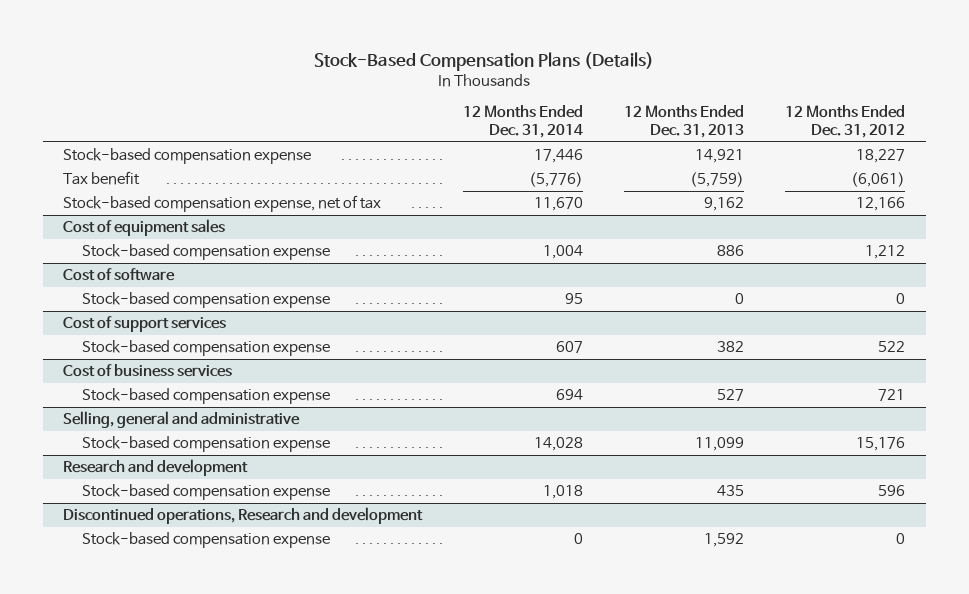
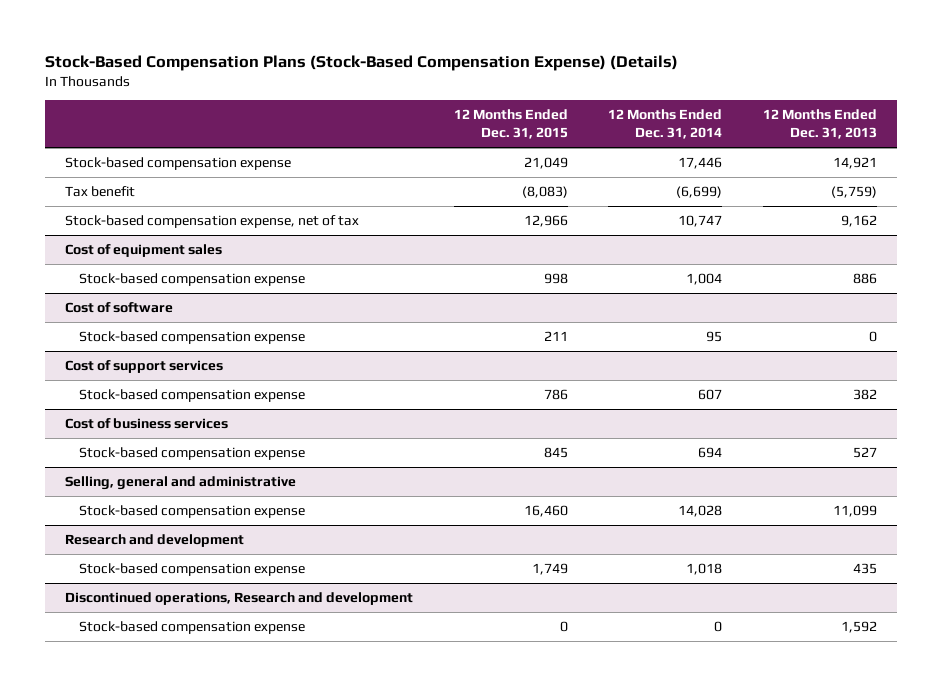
- Stock-Based Compensation Plans (Details)
+ Stock-Based Compensation Plans (Stock-Based Compensation Expense) (Details)
- | 12 Months Ended Dec. 31, 2014 | 12 Months Ended Dec. 31, 2013 | 12 Months Ended Dec. 31, 2012
+ | 12 Months Ended Dec. 31, 2015 | 12 Months Ended Dec. 31, 2014 | 12 Months Ended Dec. 31, 2013
- Tax benefit | (5,776) | (5,759) | (6,061)
- Stock-based compensation expense, net of tax | 11,670 | 9,162 | 12,166
+ Tax benefit | (8,083) | (6,699) | (5,759)
+ Stock-based compensation expense, net of tax | 12,966 | 10,747 | 9,162

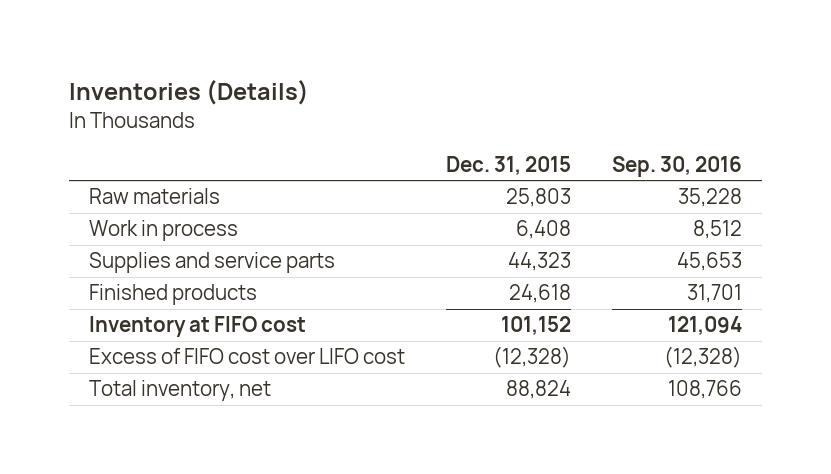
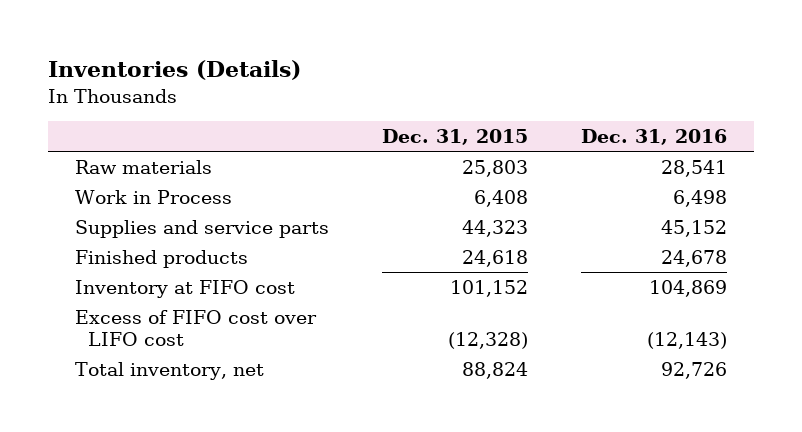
- | Dec. 31, 2015 | Sep. 30, 2016
+ | Dec. 31, 2015 | Dec. 31, 2016
- Work in process | 6,408 | 8,512
+ Work in Process | 6,408 | 6,498

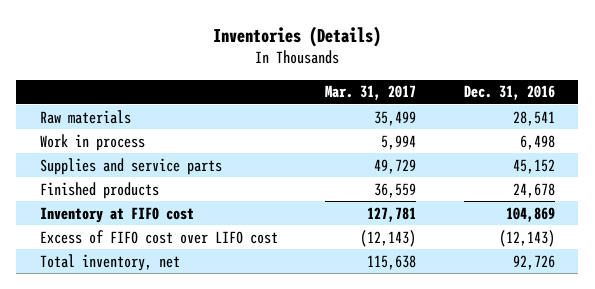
- | Dec. 31, 2015 | Dec. 31, 2016
+ | Mar. 31, 2017 | Dec. 31, 2016
- Work in Process | 6,408 | 6,498
+ Work in process | 5,994 | 6,498

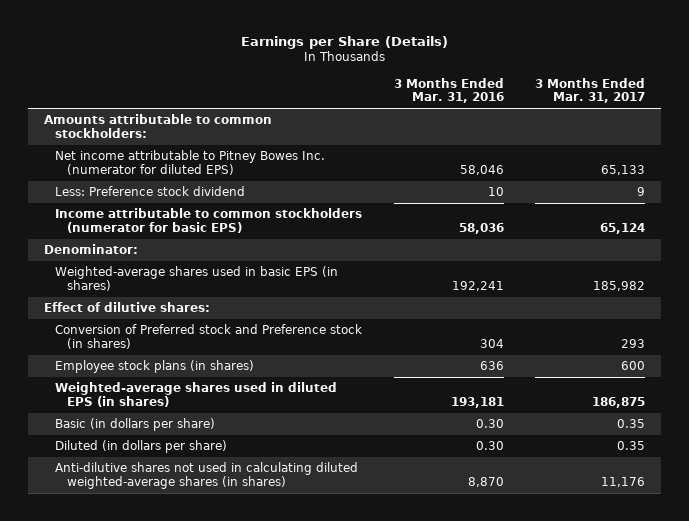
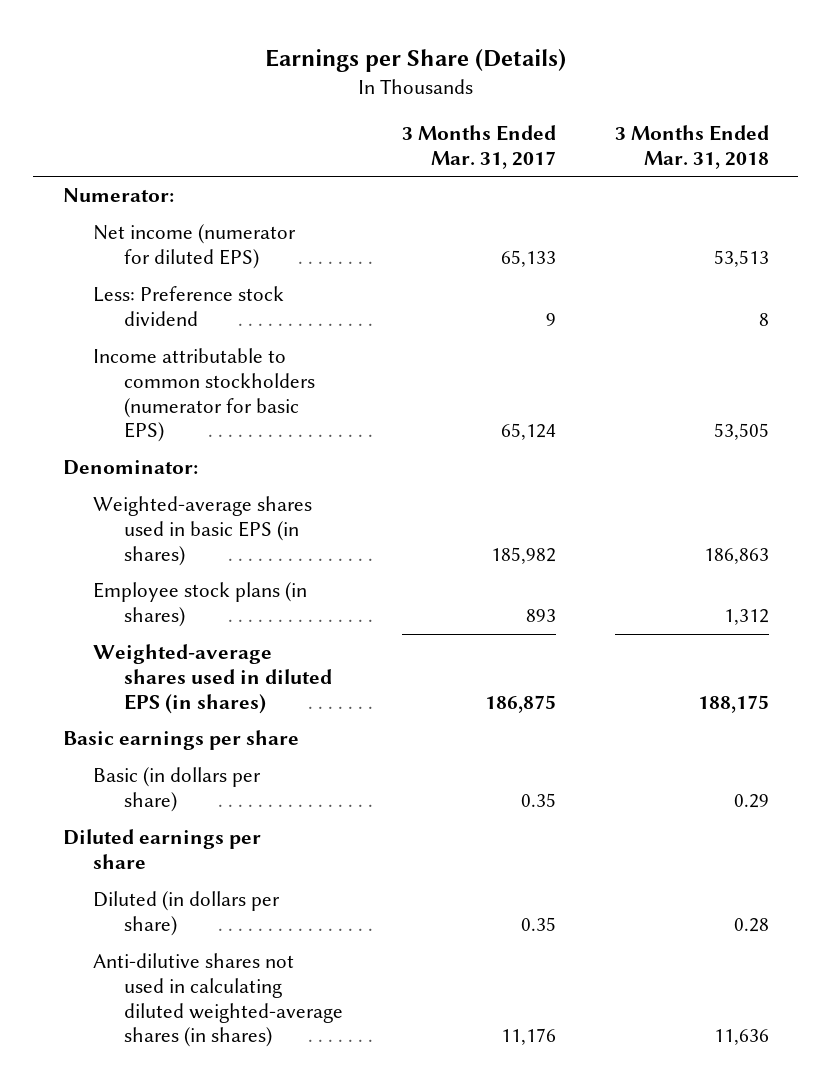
- | 3 Months Ended Mar. 31, 2016 | 3 Months Ended Mar. 31, 2017
+ | 3 Months Ended Mar. 31, 2017 | 3 Months Ended Mar. 31, 2018
- Amounts attributable to common stockholders:
- Net income attributable to Pitney Bowes Inc. (numerator for diluted EPS) | 58,046 | 65,133
+ Numerator:
+ Net income (numerator for diluted EPS) | 65,133 | 53,513
- Effect of dilutive shares:
- Conversion of Preferred stock and Preference stock (in shares) | 304 | 293
- Employee stock plans (in shares) | 636 | 600
+ Employee stock plans (in shares) | 893 | 1,312
+ Basic earnings per share
+ Diluted earnings per share

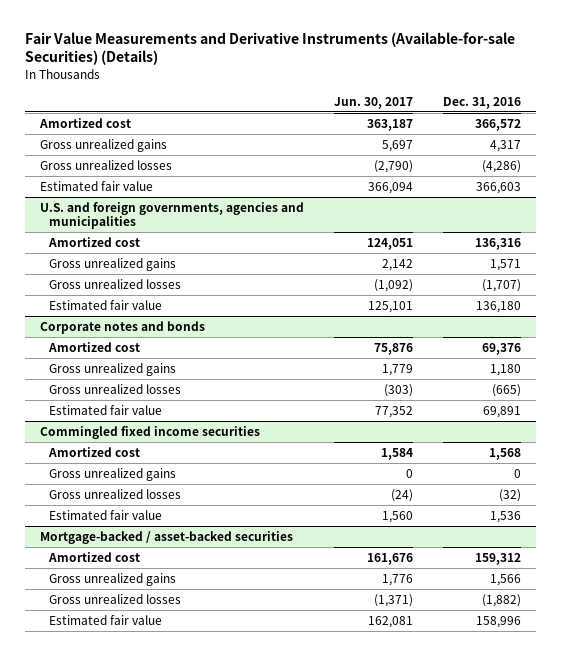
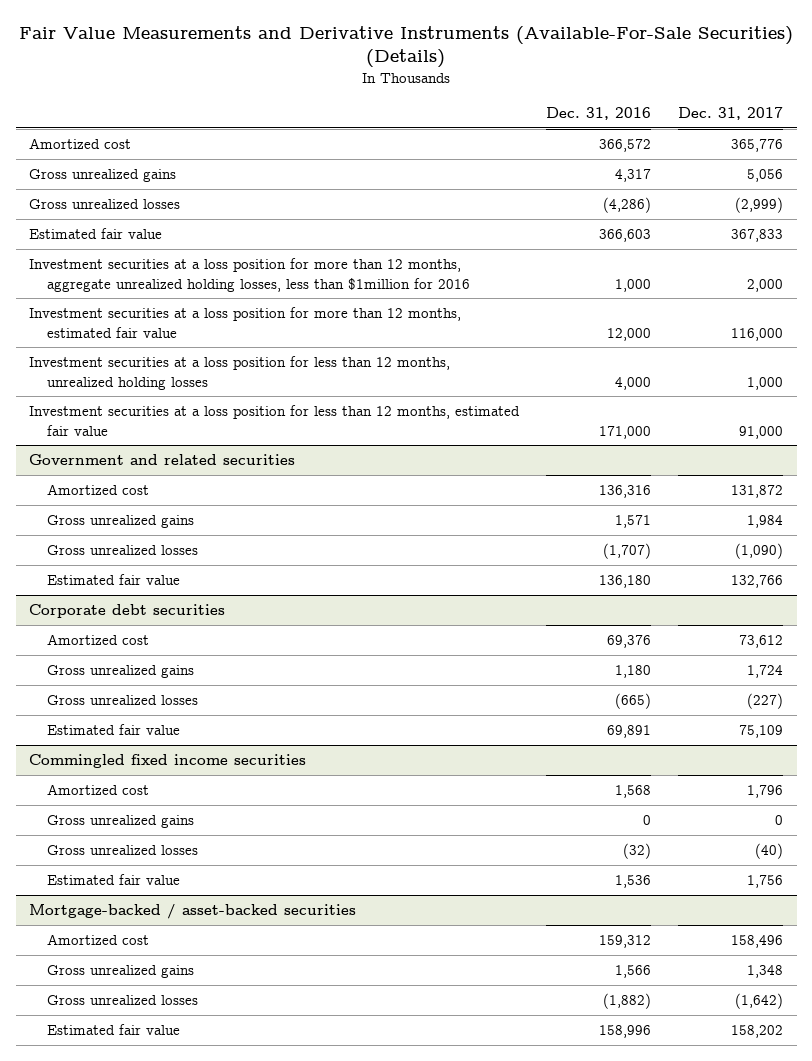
- Fair Value Measurements and Derivative Instruments (Available-for-sale Securities) (Details)
+ Fair Value Measurements and Derivative Instruments (Available-For-Sale Securities) (Details)
- | Jun. 30, 2017 | Dec. 31, 2016
+ | Dec. 31, 2016 | Dec. 31, 2017
- U.S. and foreign governments, agencies and municipalities
+ Investment securities at a loss position for more than 12 months, aggregate unrealized holding losses, less than $1million for 2016 | 1,000 | 2,000
+ Investment securities at a loss position for more than 12 months, estimated fair value | 12,000 | 116,000
+ Investment securities at a loss position for less than 12 months, unrealized holding losses | 4,000 | 1,000
+ Investment securities at a loss position for less than 12 months, estimated fair value | 171,000 | 91,000
+ Government and related securities
- Corporate notes and bonds
+ Corporate debt securities

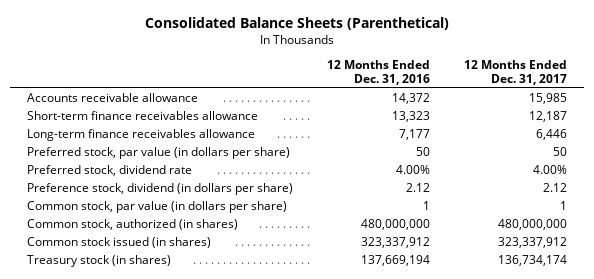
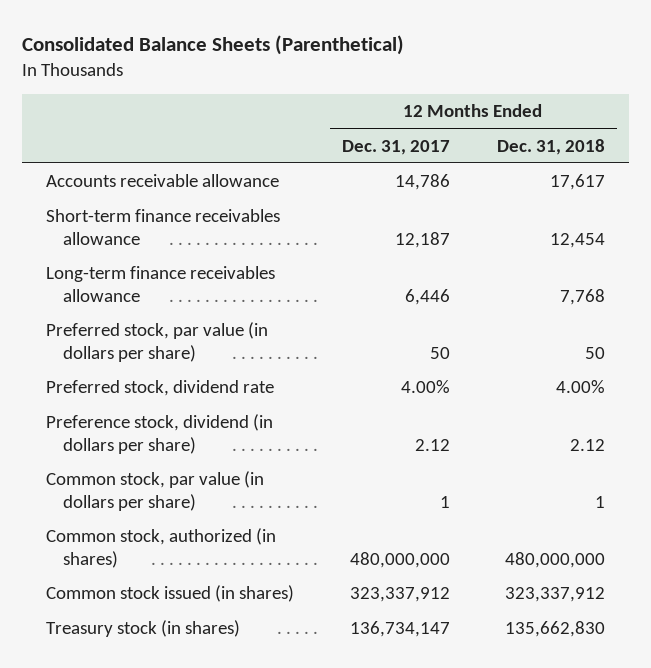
- | 12 Months Ended Dec. 31, 2016 | 12 Months Ended Dec. 31, 2017
+ | 12 Months Ended Dec. 31, 2017 | 12 Months Ended Dec. 31, 2018
- Accounts receivable allowance | 14,372 | 15,985
+ Accounts receivable allowance | 14,786 | 17,617
- Treasury stock (in shares) | 137,669,194 | 136,734,174
+ Treasury stock (in shares) | 136,734,147 | 135,662,830

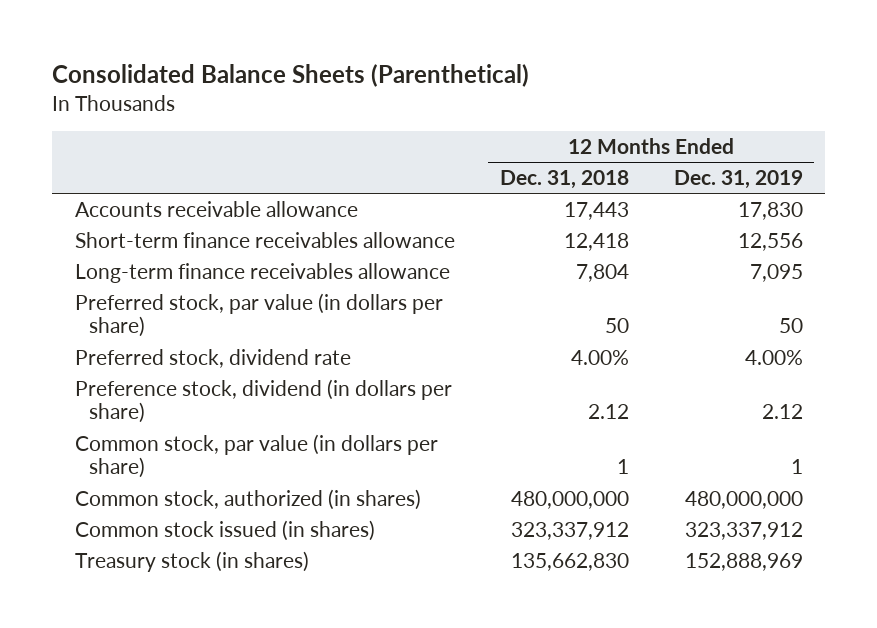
- | 12 Months Ended Dec. 31, 2017 | 12 Months Ended Dec. 31, 2018
+ | 12 Months Ended Dec. 31, 2018 | 12 Months Ended Dec. 31, 2019
- Accounts receivable allowance | 14,786 | 17,617
- Short-term finance receivables allowance | 12,187 | 12,454
- Long-term finance receivables allowance | 6,446 | 7,768
+ Accounts receivable allowance | 17,443 | 17,830
+ Short-term finance receivables allowance | 12,418 | 12,556
+ Long-term finance receivables allowance | 7,804 | 7,095

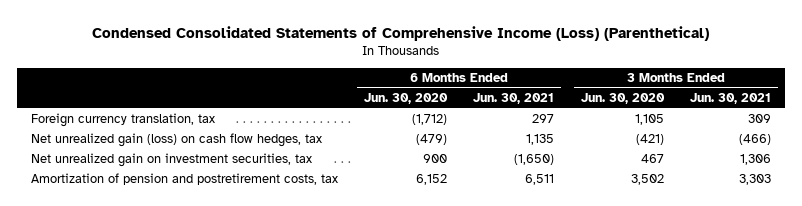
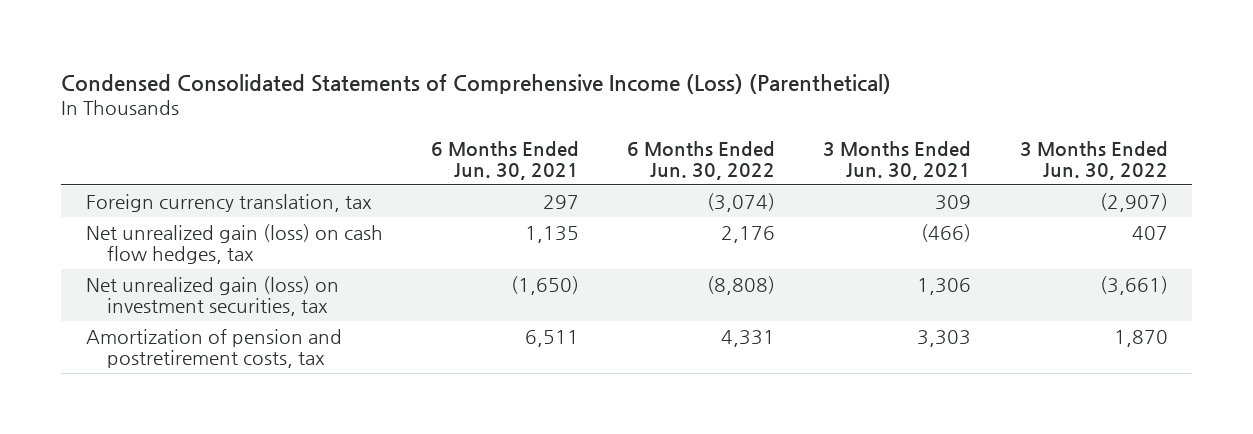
- | 6 Months Ended Jun. 30, 2020 | 6 Months Ended Jun. 30, 2021 | 3 Months Ended Jun. 30, 2020 | 3 Months Ended Jun. 30, 2021
+ | 6 Months Ended Jun. 30, 2021 | 6 Months Ended Jun. 30, 2022 | 3 Months Ended Jun. 30, 2021 | 3 Months Ended Jun. 30, 2022
- Net unrealized gain on investment securities, tax | 900 | (1,650) | 467 | 1,306
+ Net unrealized gain (loss) on investment securities, tax | (1,650) | (8,808) | 1,306 | (3,661)

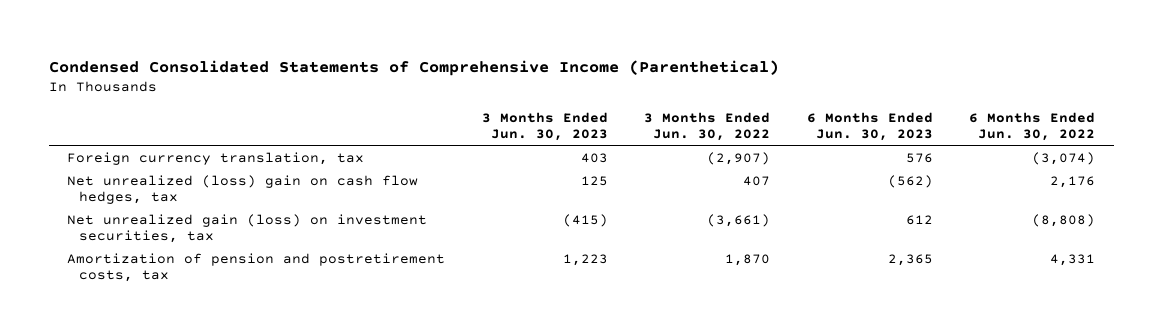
- Condensed Consolidated Statements of Comprehensive Income (Loss) (Parenthetical)
+ Condensed Consolidated Statements of Comprehensive Income (Parenthetical)
- | 6 Months Ended Jun. 30, 2021 | 6 Months Ended Jun. 30, 2022 | 3 Months Ended Jun. 30, 2021 | 3 Months Ended Jun. 30, 2022
+ | 3 Months Ended Jun. 30, 2023 | 3 Months Ended Jun. 30, 2022 | 6 Months Ended Jun. 30, 2023 | 6 Months Ended Jun. 30, 2022
- Net unrealized gain (loss) on cash flow hedges, tax | 1,135 | 2,176 | (466) | 407
+ Net unrealized (loss) gain on cash flow hedges, tax | 125 | 407 | (562) | 2,176

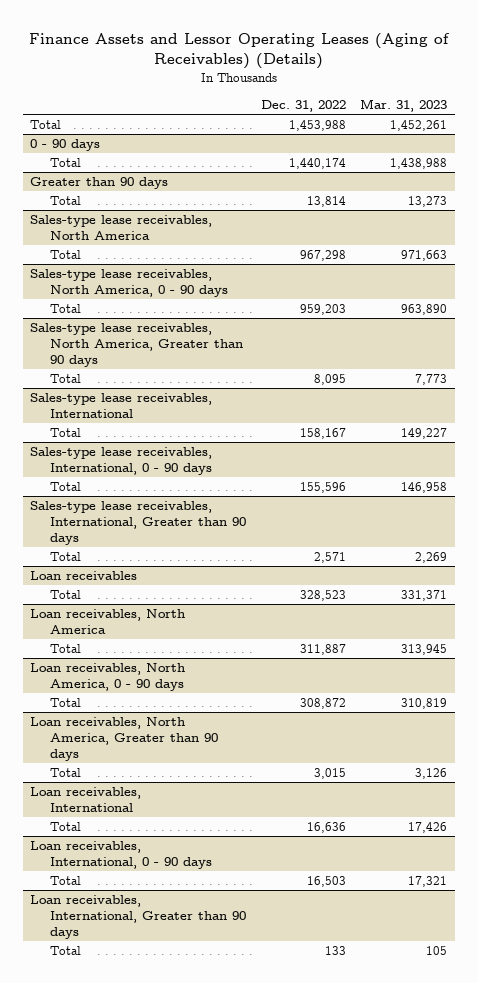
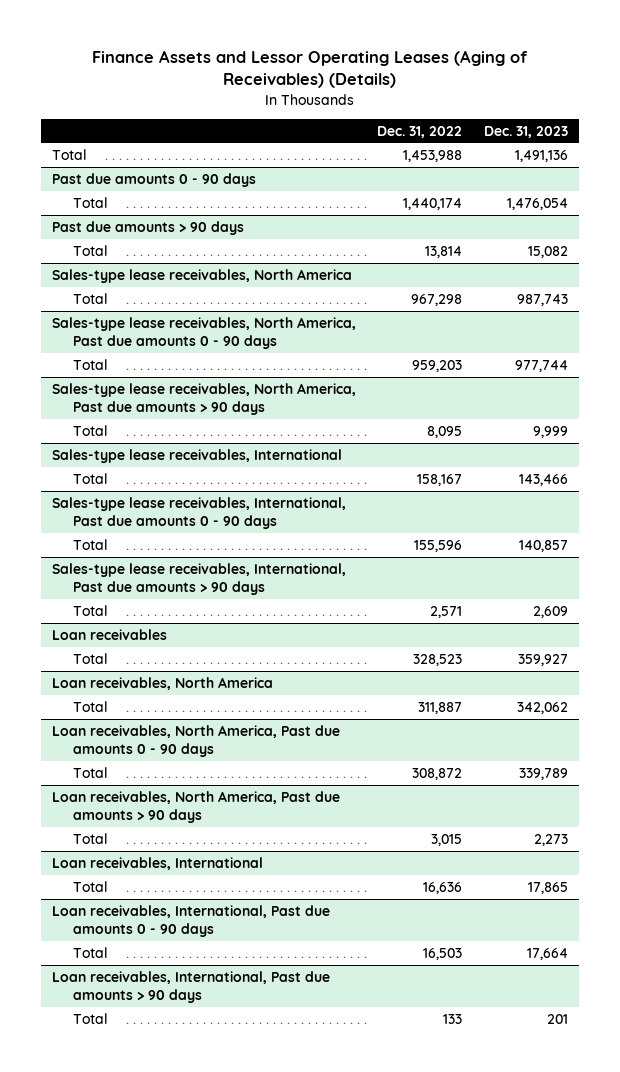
- | Dec. 31, 2022 | Mar. 31, 2023
+ | Dec. 31, 2022 | Dec. 31, 2023
- 0 - 90 days
+ Past due amounts 0 - 90 days
- Greater than 90 days
+ Past due amounts > 90 days
- Sales-type lease receivables, North America, 0 - 90 days
+ Sales-type lease receivables, North America, Past due amounts 0 - 90 days
- Sales-type lease receivables, North America, Greater than 90 days
+ Sales-type lease receivables, North America, Past due amounts > 90 days
- Sales-type lease receivables, International, 0 - 90 days
+ Sales-type lease receivables, International, Past due amounts 0 - 90 days
- Sales-type lease receivables, International, Greater than 90 days
+ Sales-type lease receivables, International, Past due amounts > 90 days
- Loan receivables, North America, 0 - 90 days
+ Loan receivables, North America, Past due amounts 0 - 90 days
- Loan receivables, North America, Greater than 90 days
+ Loan receivables, North America, Past due amounts > 90 days
- Loan receivables, International, 0 - 90 days
+ Loan receivables, International, Past due amounts 0 - 90 days
- Loan receivables, International, Greater than 90 days
+ Loan receivables, International, Past due amounts > 90 days

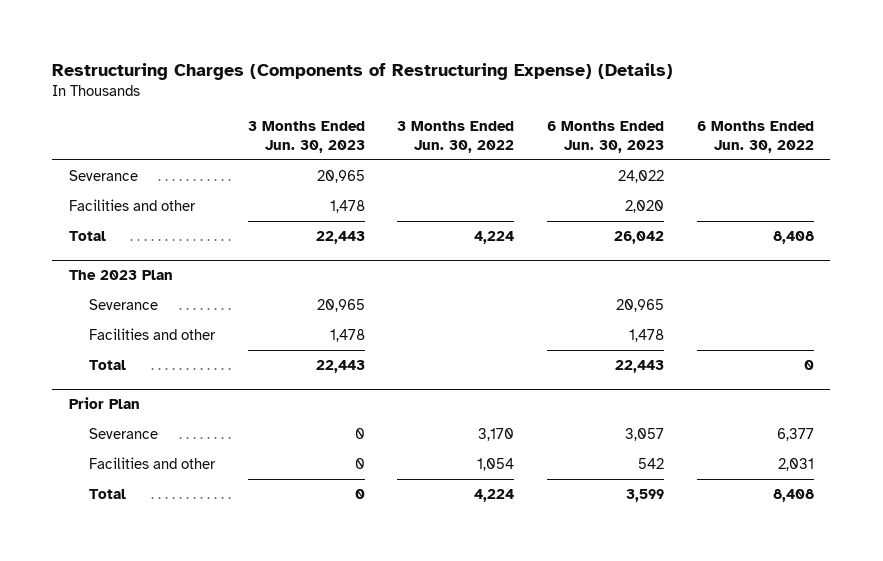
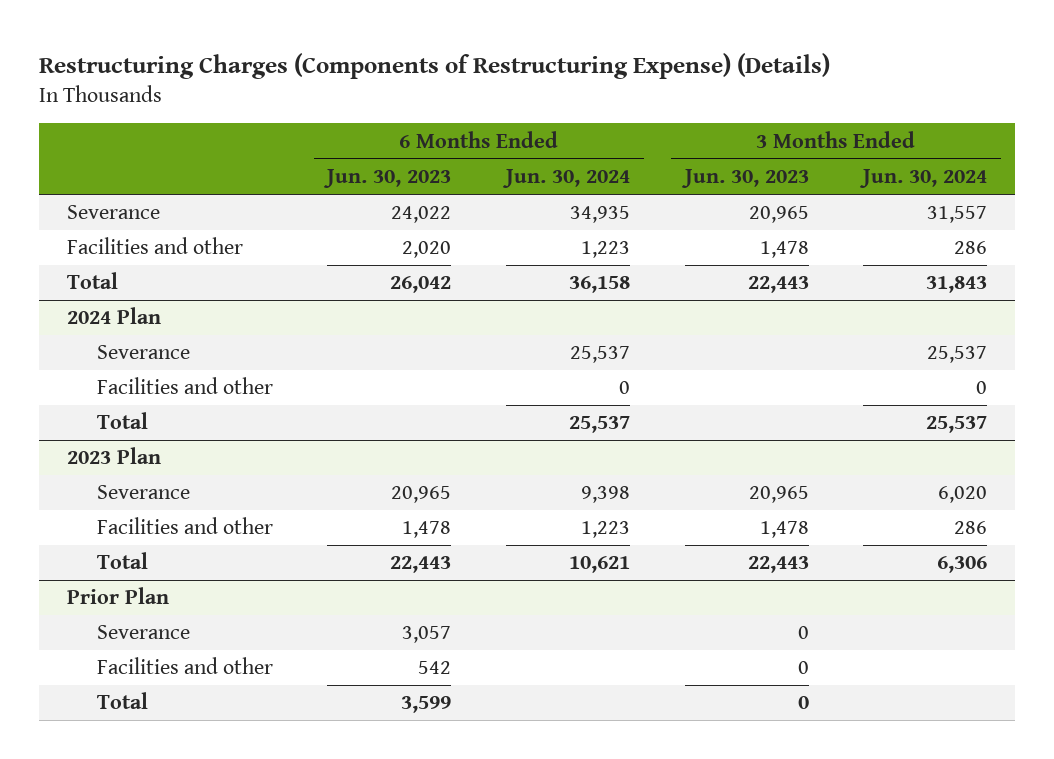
- | 3 Months Ended Jun. 30, 2023 | 3 Months Ended Jun. 30, 2022 | 6 Months Ended Jun. 30, 2023 | 6 Months Ended Jun. 30, 2022
+ | 6 Months Ended Jun. 30, 2023 | 6 Months Ended Jun. 30, 2024 | 3 Months Ended Jun. 30, 2023 | 3 Months Ended Jun. 30, 2024
- The 2023 Plan
+ 2024 Plan
+ Severance | | 25,537 | | 25,537
+ Facilities and other | | 0 | | 0
+ Total | | 25,537 | | 25,537
+ 2023 Plan

